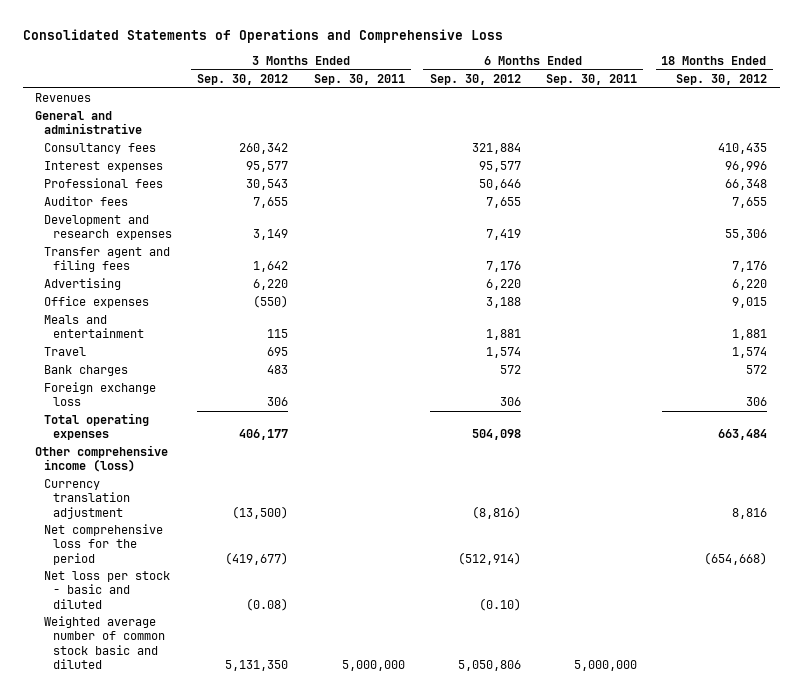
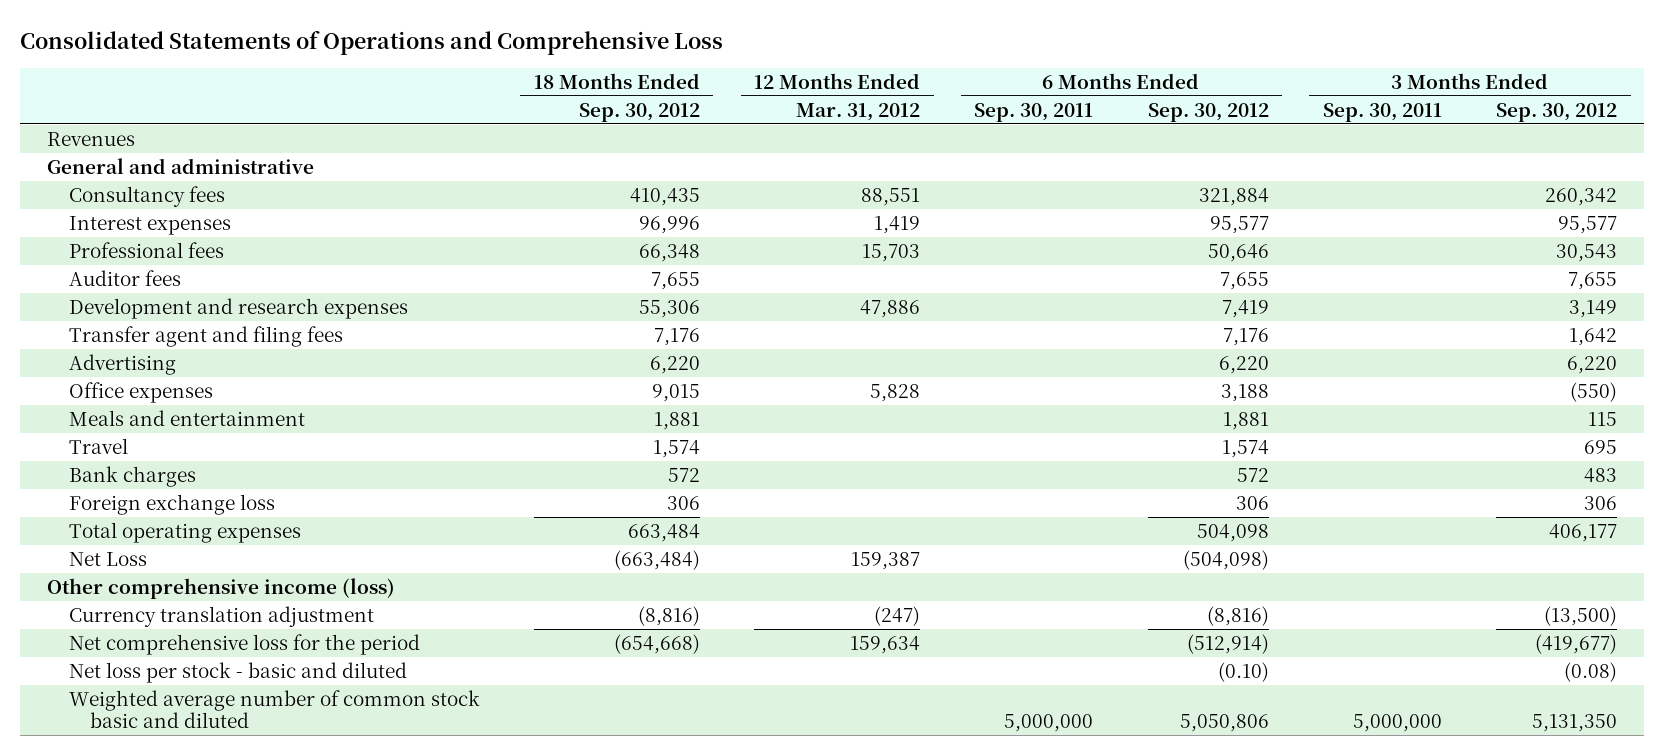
- | 3 Months Ended Sep. 30, 2012 | 3 Months Ended Sep. 30, 2011 | 6 Months Ended Sep. 30, 2012 | 6 Months Ended Sep. 30, 2011 | 18 Months Ended Sep. 30, 2012
+ | 18 Months Ended Sep. 30, 2012 | 12 Months Ended Mar. 31, 2012 | 6 Months Ended Sep. 30, 2011 | 6 Months Ended Sep. 30, 2012 | 3 Months Ended Sep. 30, 2011 | 3 Months Ended Sep. 30, 2012
+ Net Loss | (663,484) | 159,387 | | (504,098) | |
- Currency translation adjustment | (13,500) | | (8,816) | | 8,816
+ Currency translation adjustment | (8,816) | (247) | | (8,816) | | (13,500)

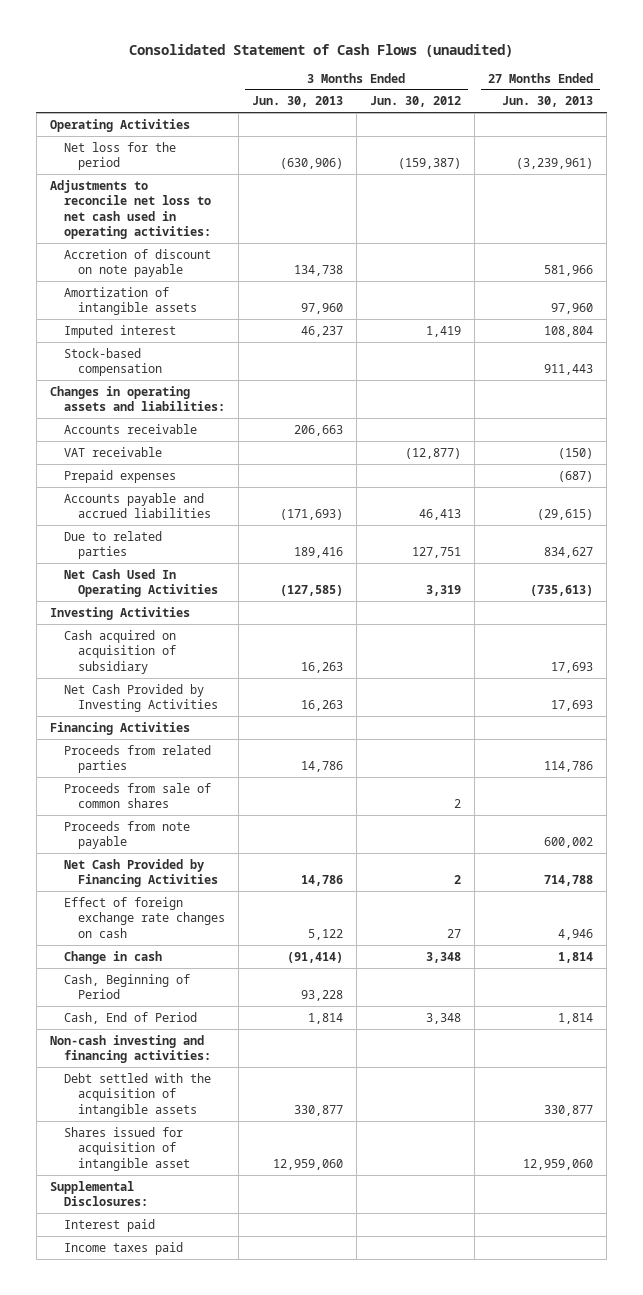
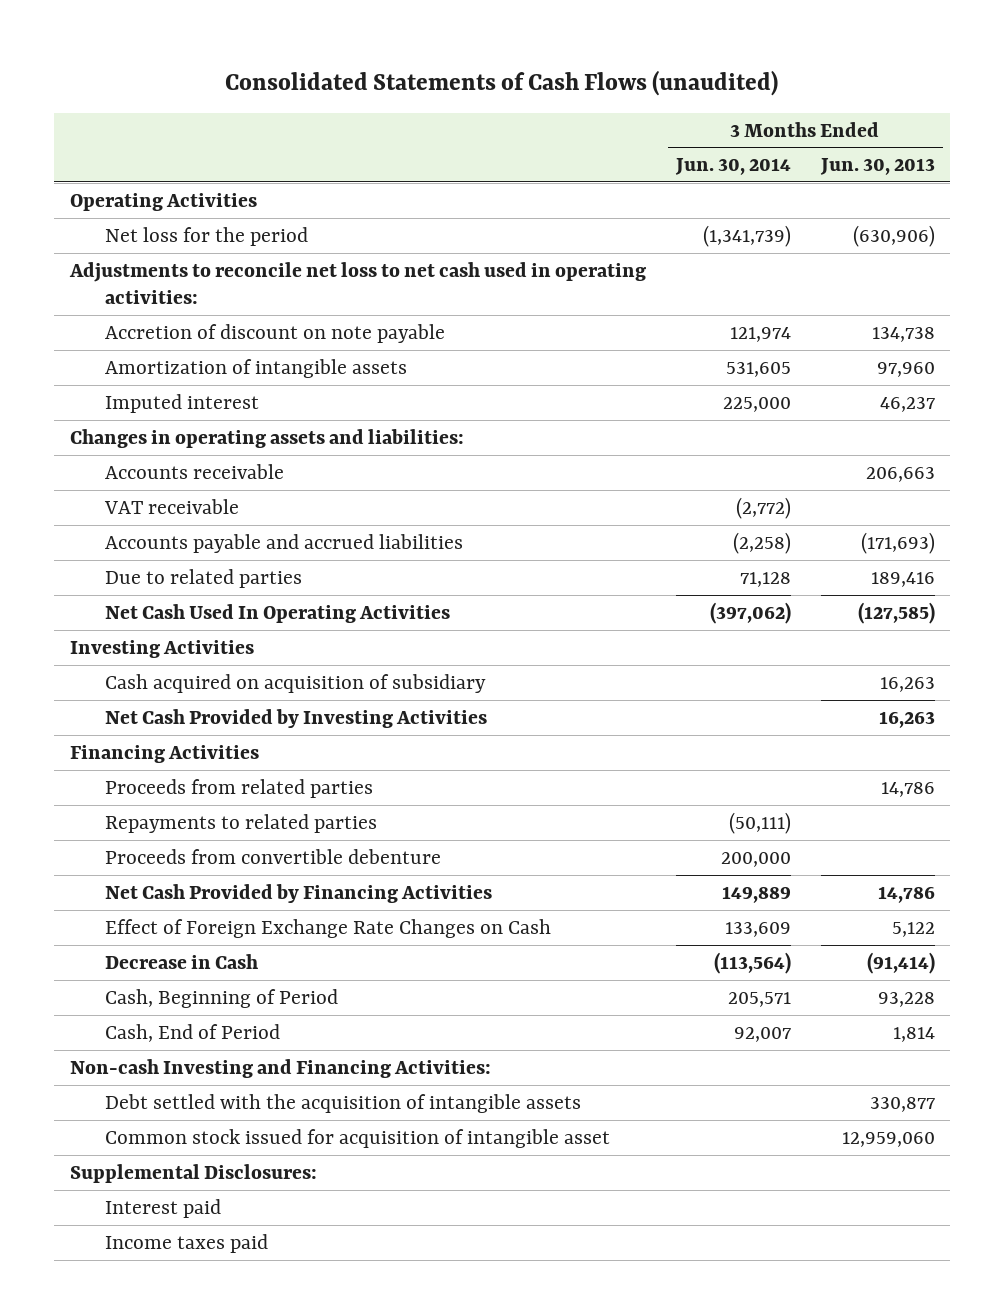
- Consolidated Statement of Cash Flows (unaudited)
+ Consolidated Statements of Cash Flows (unaudited)
- | 3 Months Ended Jun. 30, 2013 | 3 Months Ended Jun. 30, 2012 | 27 Months Ended Jun. 30, 2013
+ | 3 Months Ended Jun. 30, 2014 | 3 Months Ended Jun. 30, 2013
- Stock-based compensation | | | 911,443
- Prepaid expenses | | | (687)
- Proceeds from sale of common shares | | 2 |
- Proceeds from note payable | | | 600,002
+ Repayments to related parties | (50,111) |
+ Proceeds from convertible debenture | 200,000 |
- Effect of foreign exchange rate changes on cash | 5,122 | 27 | 4,946
- Change in cash | (91,414) | 3,348 | 1,814
+ Effect of Foreign Exchange Rate Changes on Cash | 133,609 | 5,122
+ Decrease in Cash | (113,564) | (91,414)
- Non-cash investing and financing activities:
+ Non-cash Investing and Financing Activities:
- Shares issued for acquisition of intangible asset | 12,959,060 | | 12,959,060
+ Common stock issued for acquisition of intangible asset | | 12,959,060

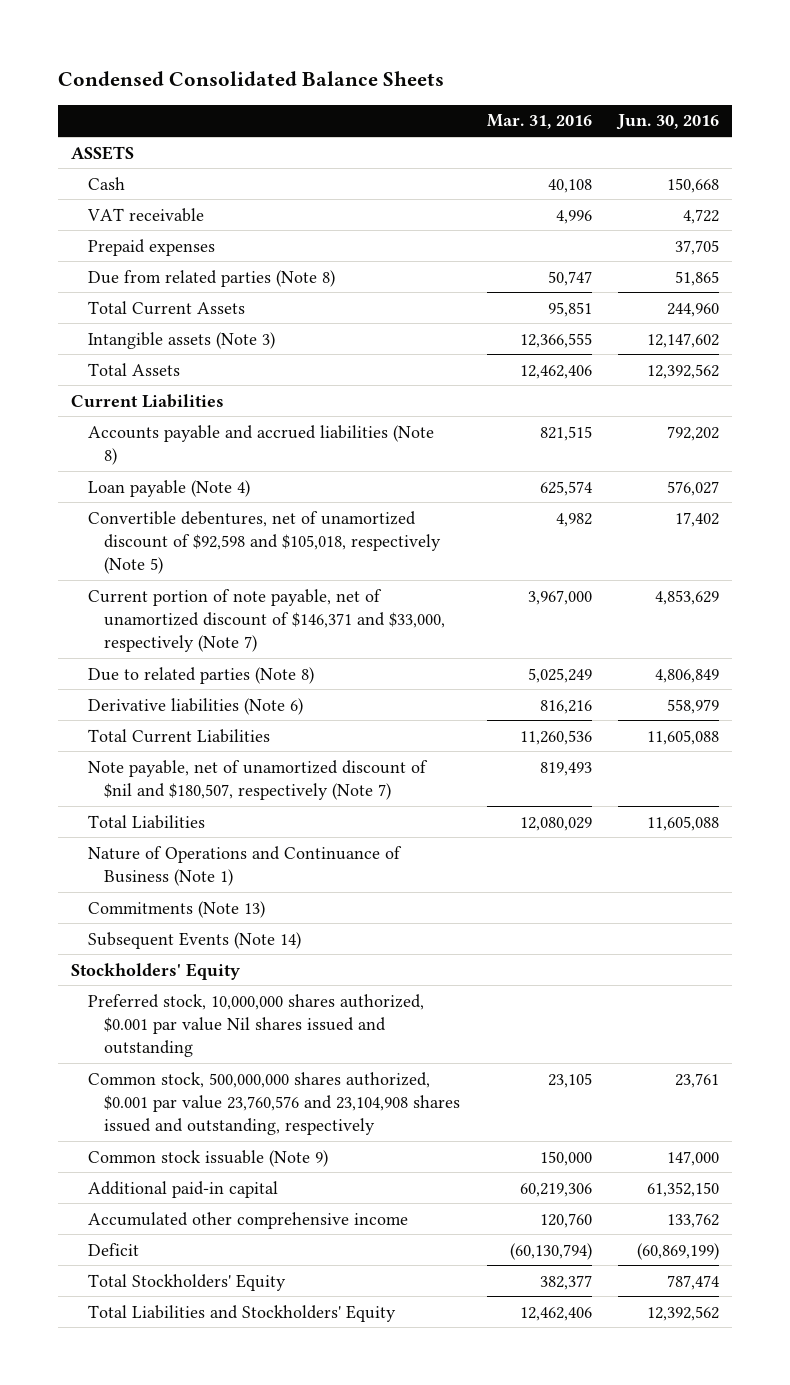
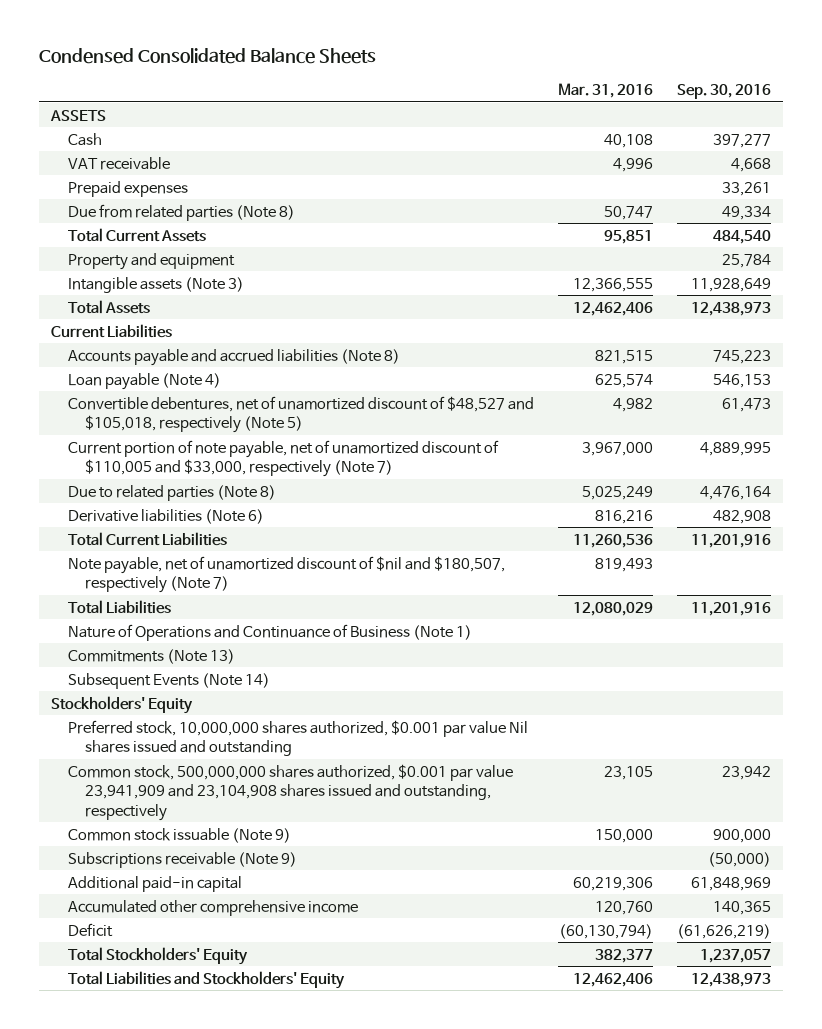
- | Mar. 31, 2016 | Jun. 30, 2016
+ | Mar. 31, 2016 | Sep. 30, 2016
+ Property and equipment | | 25,784
- Convertible debentures, net of unamortized discount of $92,598 and $105,018, respectively (Note 5) | 4,982 | 17,402
- Current portion of note payable, net of unamortized discount of $146,371 and $33,000, respectively (Note 7) | 3,967,000 | 4,853,629
+ Convertible debentures, net of unamortized discount of $48,527 and $105,018, respectively (Note 5) | 4,982 | 61,473
+ Current portion of note payable, net of unamortized discount of $110,005 and $33,000, respectively (Note 7) | 3,967,000 | 4,889,995
- Common stock, 500,000,000 shares authorized, $0.001 par value 23,760,576 and 23,104,908 shares issued and outstanding, respectively | 23,105 | 23,761
+ Common stock, 500,000,000 shares authorized, $0.001 par value 23,941,909 and 23,104,908 shares issued and outstanding, respectively | 23,105 | 23,942
+ Subscriptions receivable (Note 9) | | (50,000)

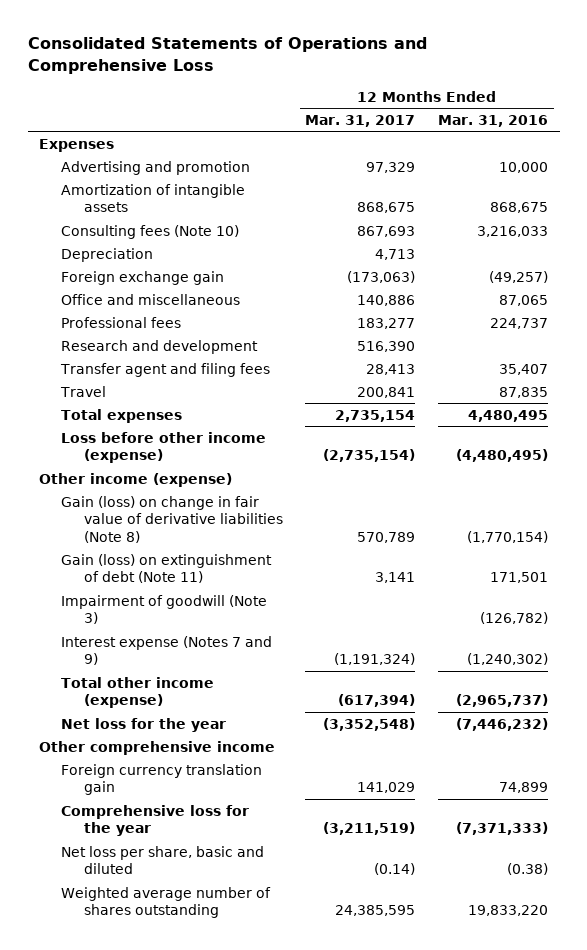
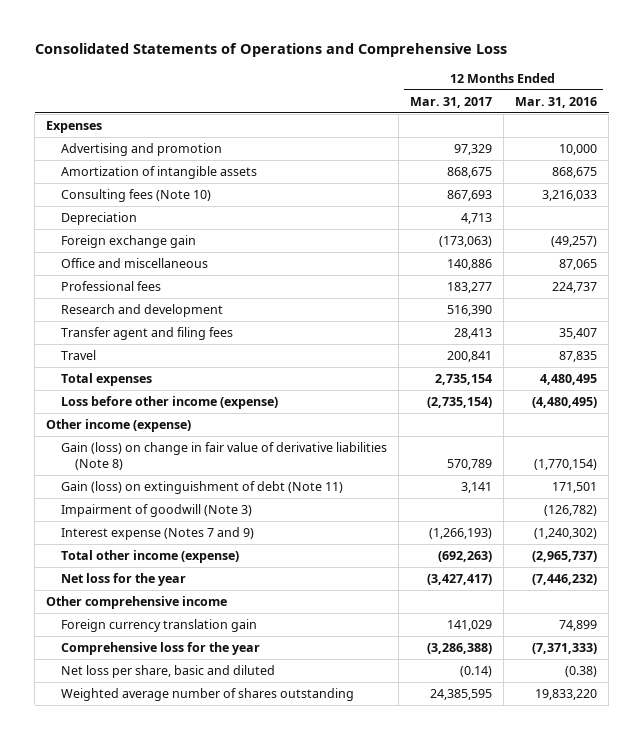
- Interest expense (Notes 7 and 9) | (1,191,324) | (1,240,302)
- Total other income (expense) | (617,394) | (2,965,737)
- Net loss for the year | (3,352,548) | (7,446,232)
+ Interest expense (Notes 7 and 9) | (1,266,193) | (1,240,302)
+ Total other income (expense) | (692,263) | (2,965,737)
+ Net loss for the year | (3,427,417) | (7,446,232)
- Comprehensive loss for the year | (3,211,519) | (7,371,333)
+ Comprehensive loss for the year | (3,286,388) | (7,371,333)

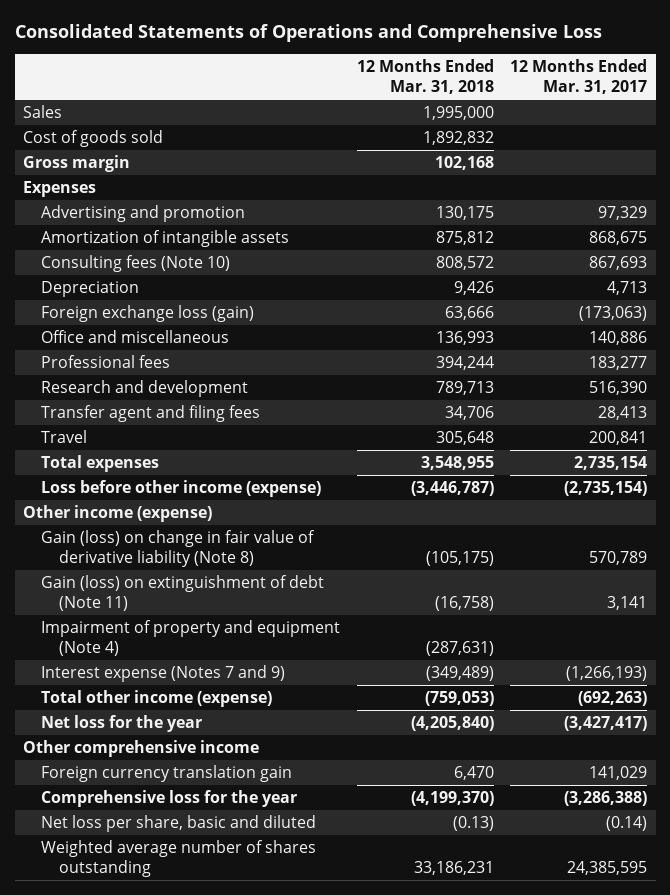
- | 12 Months Ended Mar. 31, 2017 | 12 Months Ended Mar. 31, 2016
+ | 12 Months Ended Mar. 31, 2018 | 12 Months Ended Mar. 31, 2017
+ Sales | 1,995,000 |
+ Cost of goods sold | 1,892,832 |
+ Gross margin | 102,168 |
- Foreign exchange gain | (173,063) | (49,257)
+ Foreign exchange loss (gain) | 63,666 | (173,063)
- Gain (loss) on change in fair value of derivative liabilities (Note 8) | 570,789 | (1,770,154)
+ Gain (loss) on change in fair value of derivative liability (Note 8) | (105,175) | 570,789
- Impairment of goodwill (Note 3) | | (126,782)
+ Impairment of property and equipment (Note 4) | (287,631) |

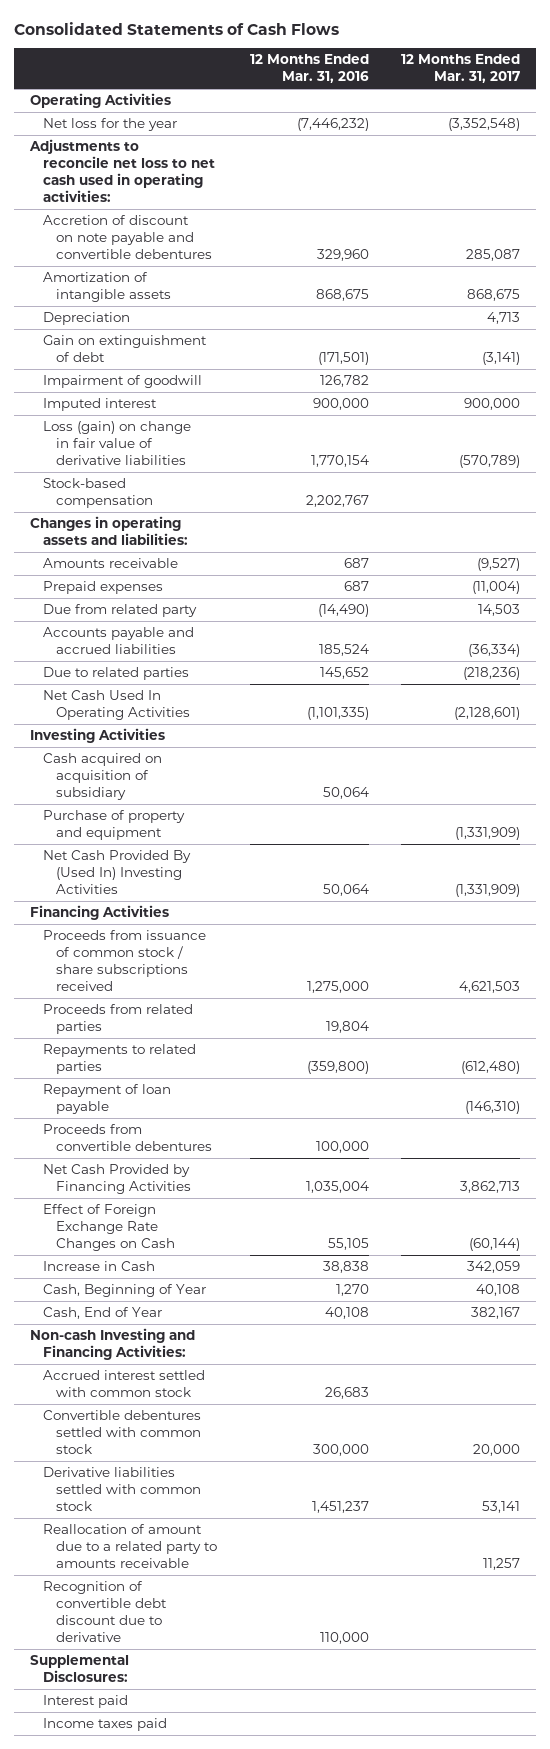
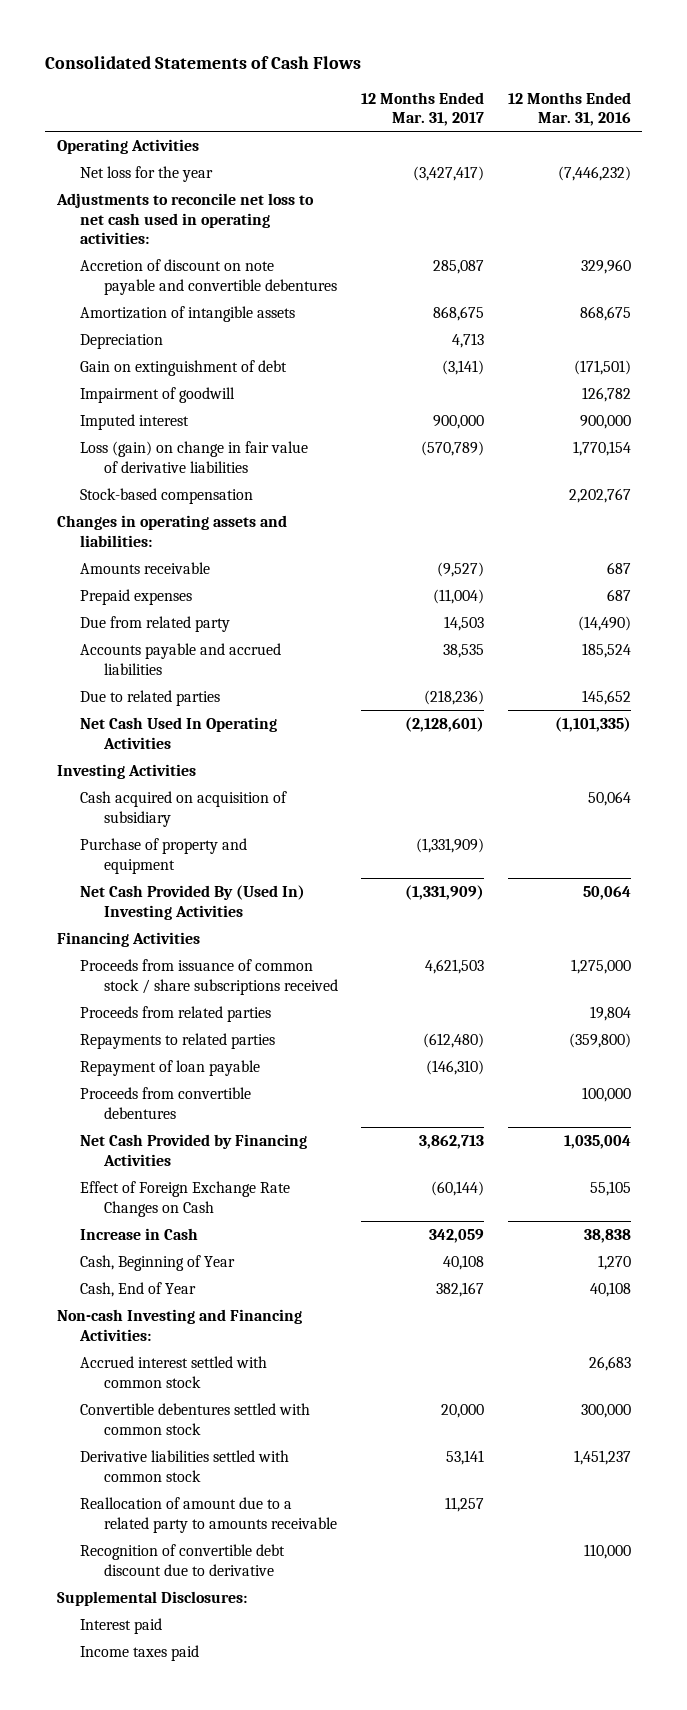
- | 12 Months Ended Mar. 31, 2016 | 12 Months Ended Mar. 31, 2017
+ | 12 Months Ended Mar. 31, 2017 | 12 Months Ended Mar. 31, 2016
- Net loss for the year | (7,446,232) | (3,352,548)
+ Net loss for the year | (3,427,417) | (7,446,232)
- Accounts payable and accrued liabilities | 185,524 | (36,334)
+ Accounts payable and accrued liabilities | 38,535 | 185,524

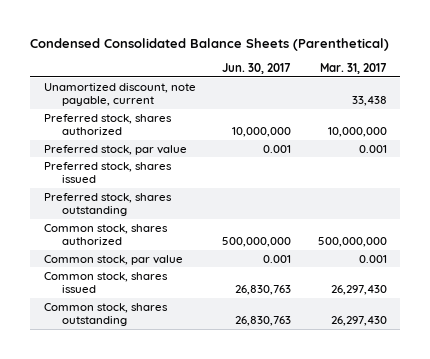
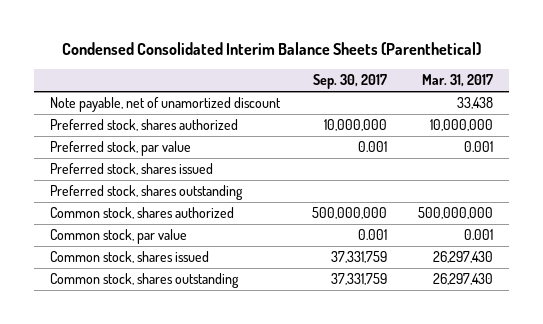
- Condensed Consolidated Balance Sheets (Parenthetical)
+ Condensed Consolidated Interim Balance Sheets (Parenthetical)
- | Jun. 30, 2017 | Mar. 31, 2017
+ | Sep. 30, 2017 | Mar. 31, 2017
- Unamortized discount, note payable, current | | 33,438
+ Note payable, net of unamortized discount | | 33,438

